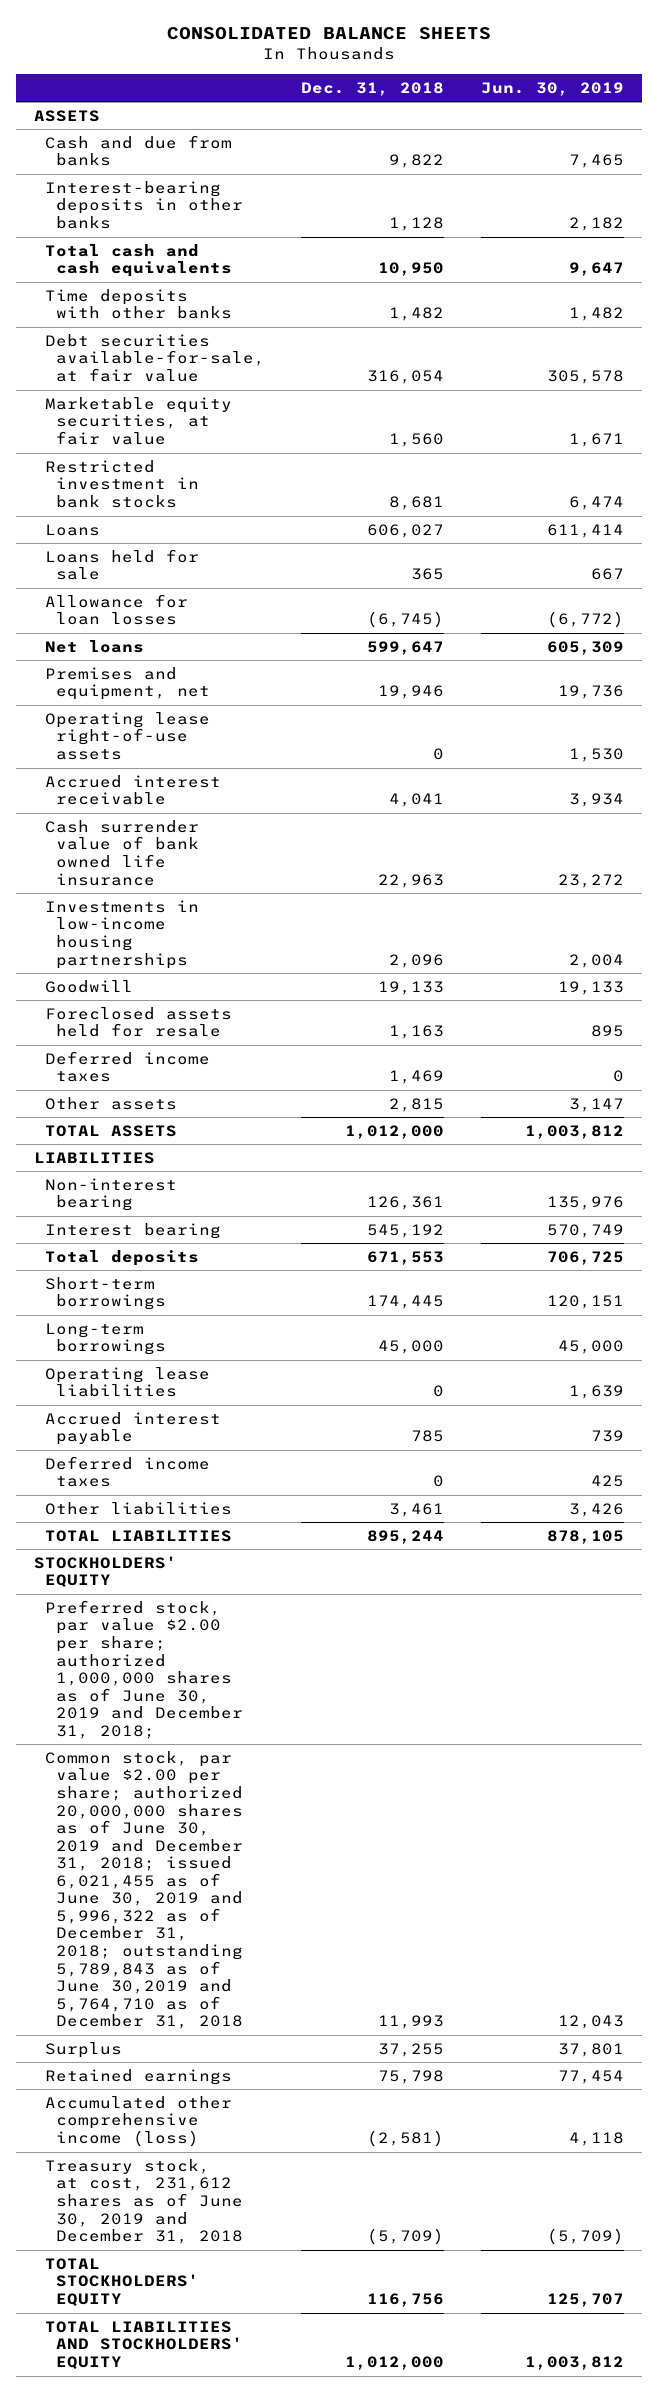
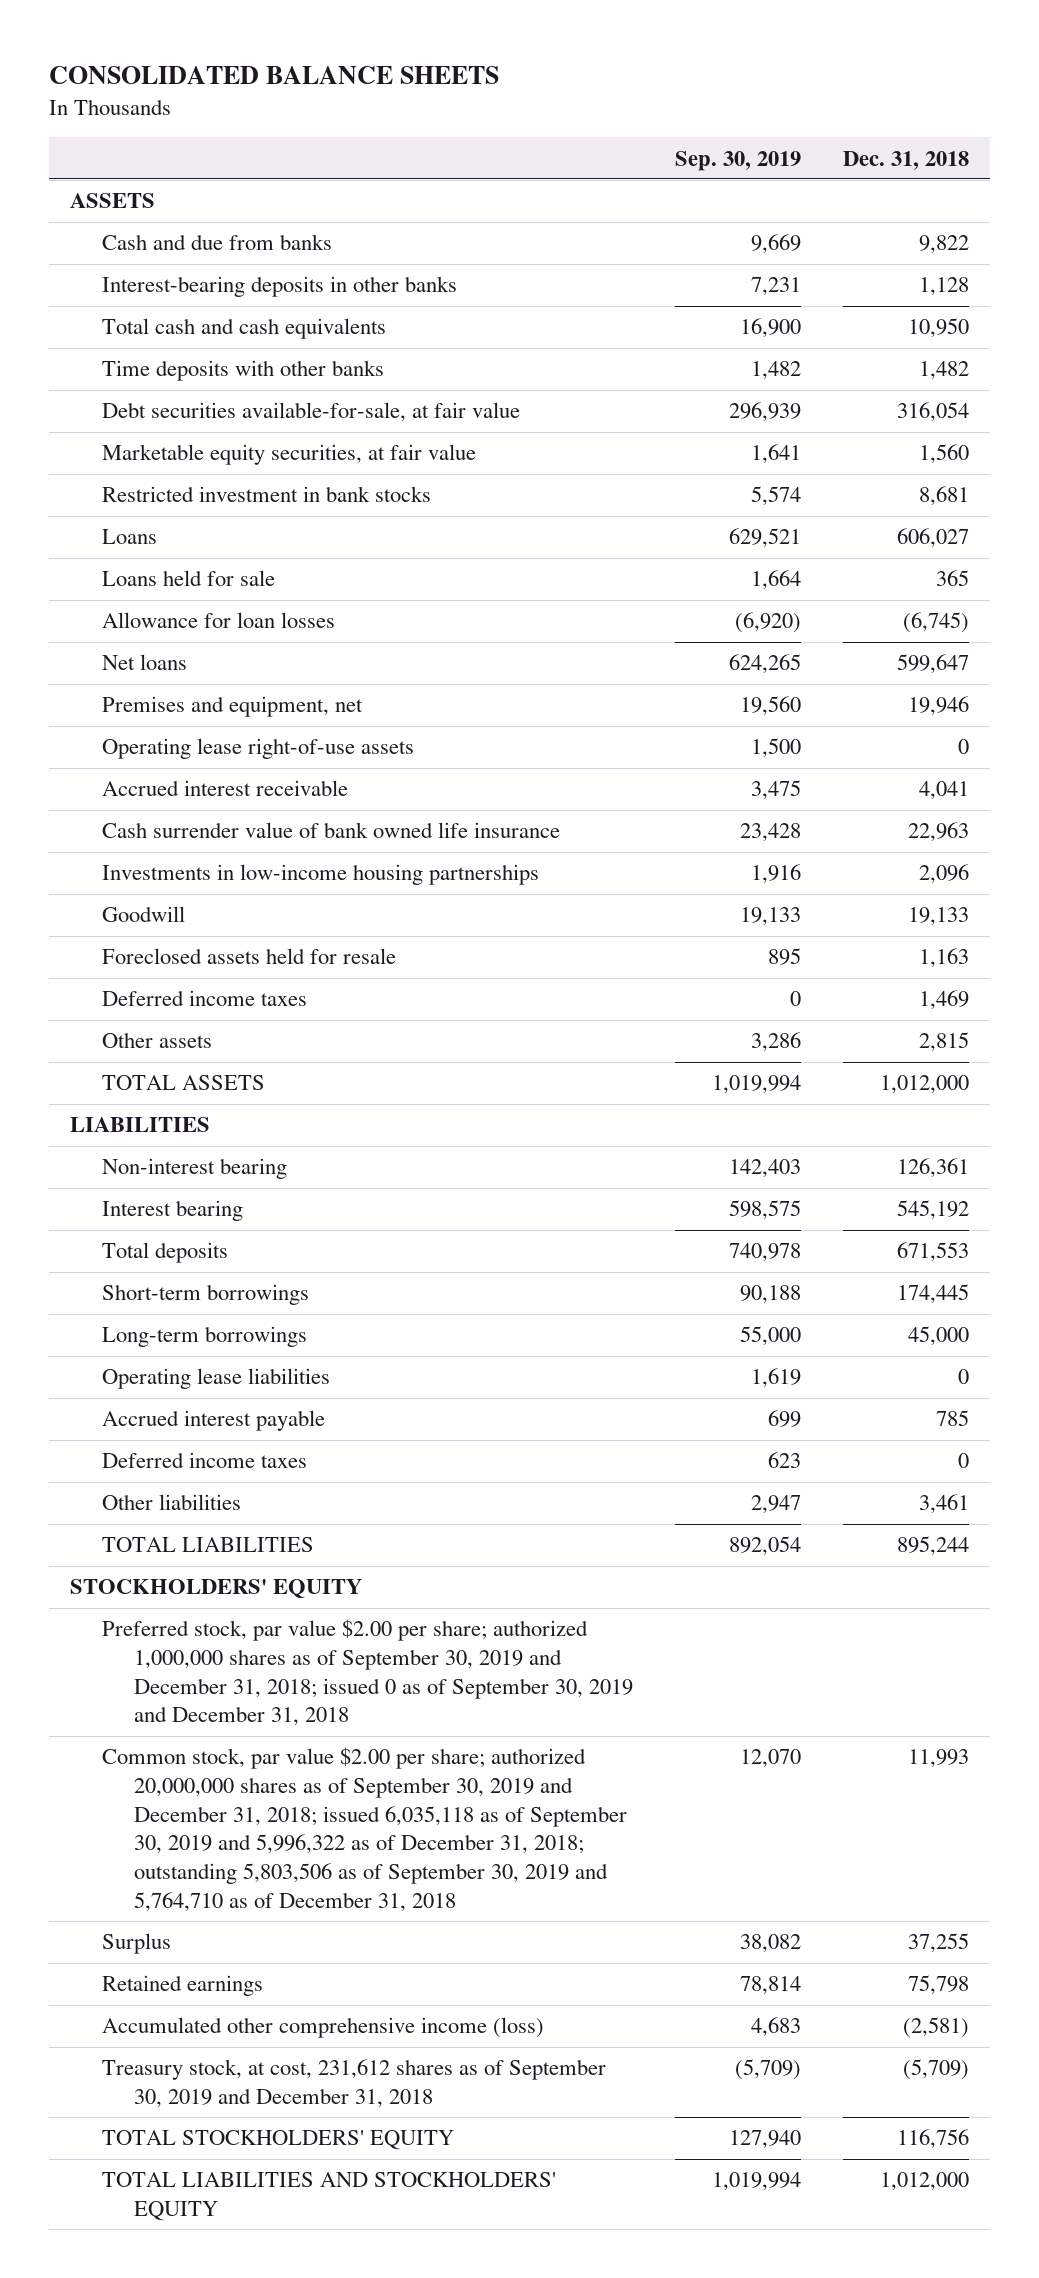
- | Dec. 31, 2018 | Jun. 30, 2019
+ | Sep. 30, 2019 | Dec. 31, 2018
- Preferred stock, par value $2.00 per share; authorized 1,000,000 shares as of June 30, 2019 and December 31, 2018;
- Common stock, par value $2.00 per share; authorized 20,000,000 shares as of June 30, 2019 and December 31, 2018; issued 6,021,455 as of June 30, 2019 and 5,996,322 as of December 31, 2018; outstanding 5,789,843 as of June 30,2019 and 5,764,710 as of December 31, 2018 | 11,993 | 12,043
+ Preferred stock, par value $2.00 per share; authorized 1,000,000 shares as of September 30, 2019 and December 31, 2018; issued 0 as of September 30, 2019 and December 31, 2018
+ Common stock, par value $2.00 per share; authorized 20,000,000 shares as of September 30, 2019 and December 31, 2018; issued 6,035,118 as of September 30, 2019 and 5,996,322 as of December 31, 2018; outstanding 5,803,506 as of September 30, 2019 and 5,764,710 as of December 31, 2018 | 12,070 | 11,993
- Treasury stock, at cost, 231,612 shares as of June 30, 2019 and December 31, 2018 | (5,709) | (5,709)
+ Treasury stock, at cost, 231,612 shares as of September 30, 2019 and December 31, 2018 | (5,709) | (5,709)

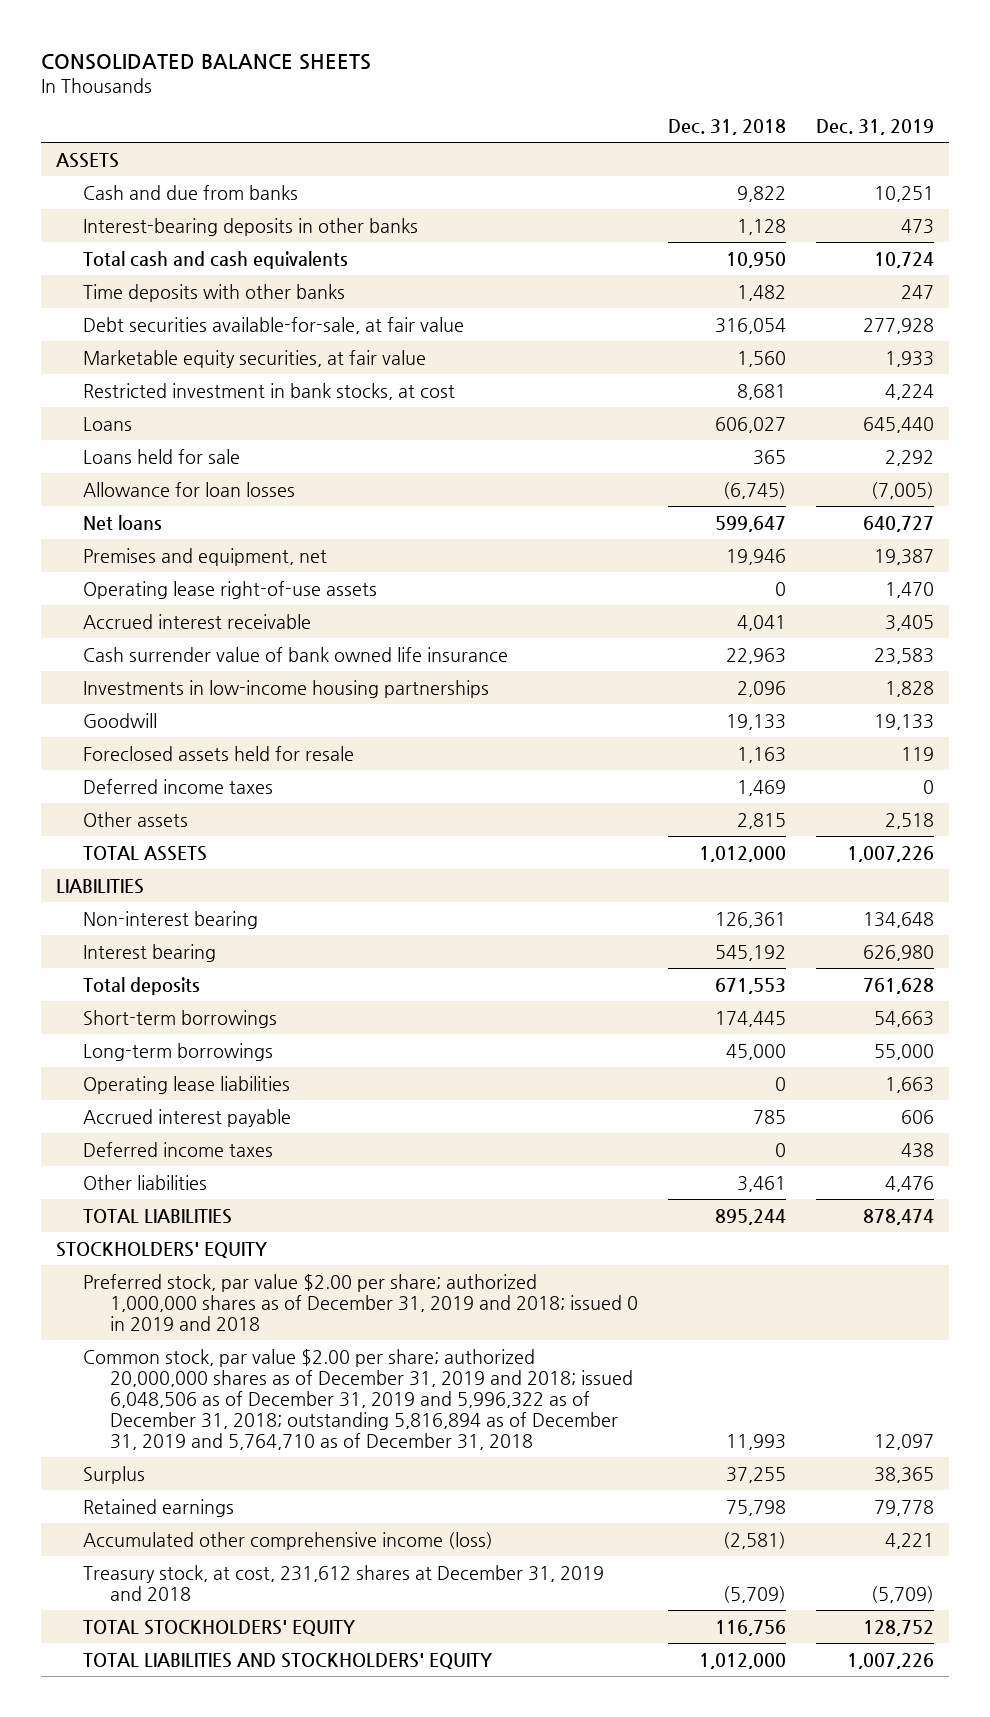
- | Sep. 30, 2019 | Dec. 31, 2018
+ | Dec. 31, 2018 | Dec. 31, 2019
- Restricted investment in bank stocks | 5,574 | 8,681
+ Restricted investment in bank stocks, at cost | 8,681 | 4,224
- Preferred stock, par value $2.00 per share; authorized 1,000,000 shares as of September 30, 2019 and December 31, 2018; issued 0 as of September 30, 2019 and December 31, 2018
- Common stock, par value $2.00 per share; authorized 20,000,000 shares as of September 30, 2019 and December 31, 2018; issued 6,035,118 as of September 30, 2019 and 5,996,322 as of December 31, 2018; outstanding 5,803,506 as of September 30, 2019 and 5,764,710 as of December 31, 2018 | 12,070 | 11,993
+ Preferred stock, par value $2.00 per share; authorized 1,000,000 shares as of December 31, 2019 and 2018; issued 0 in 2019 and 2018
+ Common stock, par value $2.00 per share; authorized 20,000,000 shares as of December 31, 2019 and 2018; issued 6,048,506 as of December 31, 2019 and 5,996,322 as of December 31, 2018; outstanding 5,816,894 as of December 31, 2019 and 5,764,710 as of December 31, 2018 | 11,993 | 12,097
- Treasury stock, at cost, 231,612 shares as of September 30, 2019 and December 31, 2018 | (5,709) | (5,709)
+ Treasury stock, at cost, 231,612 shares at December 31, 2019 and 2018 | (5,709) | (5,709)

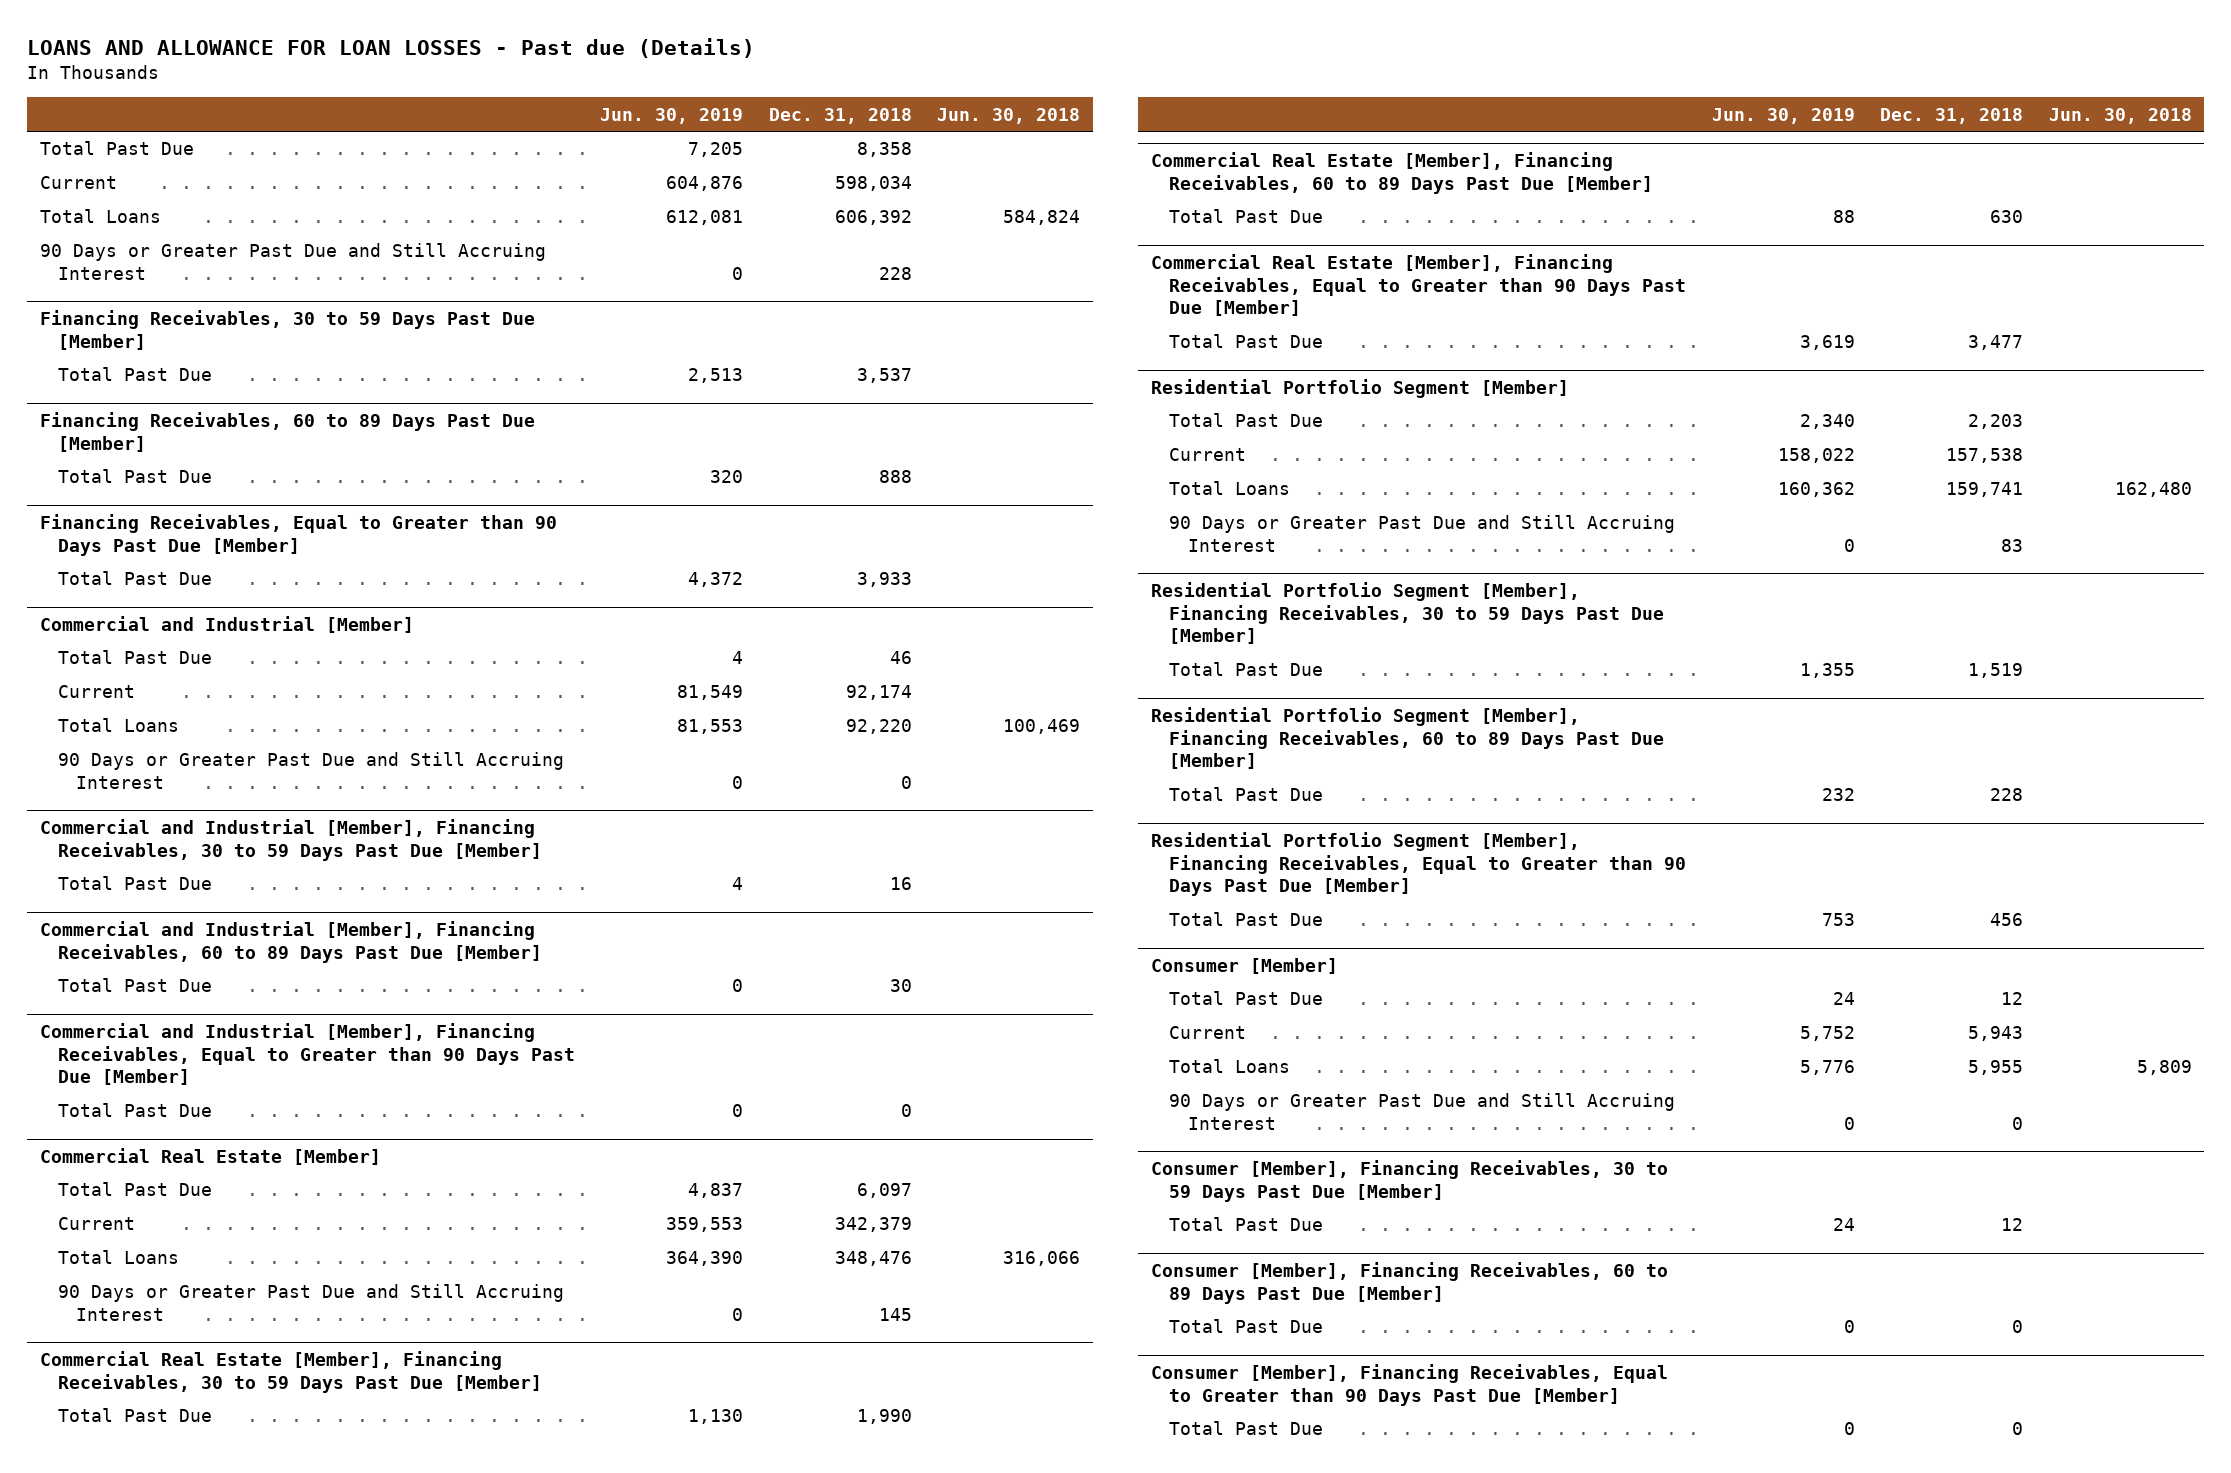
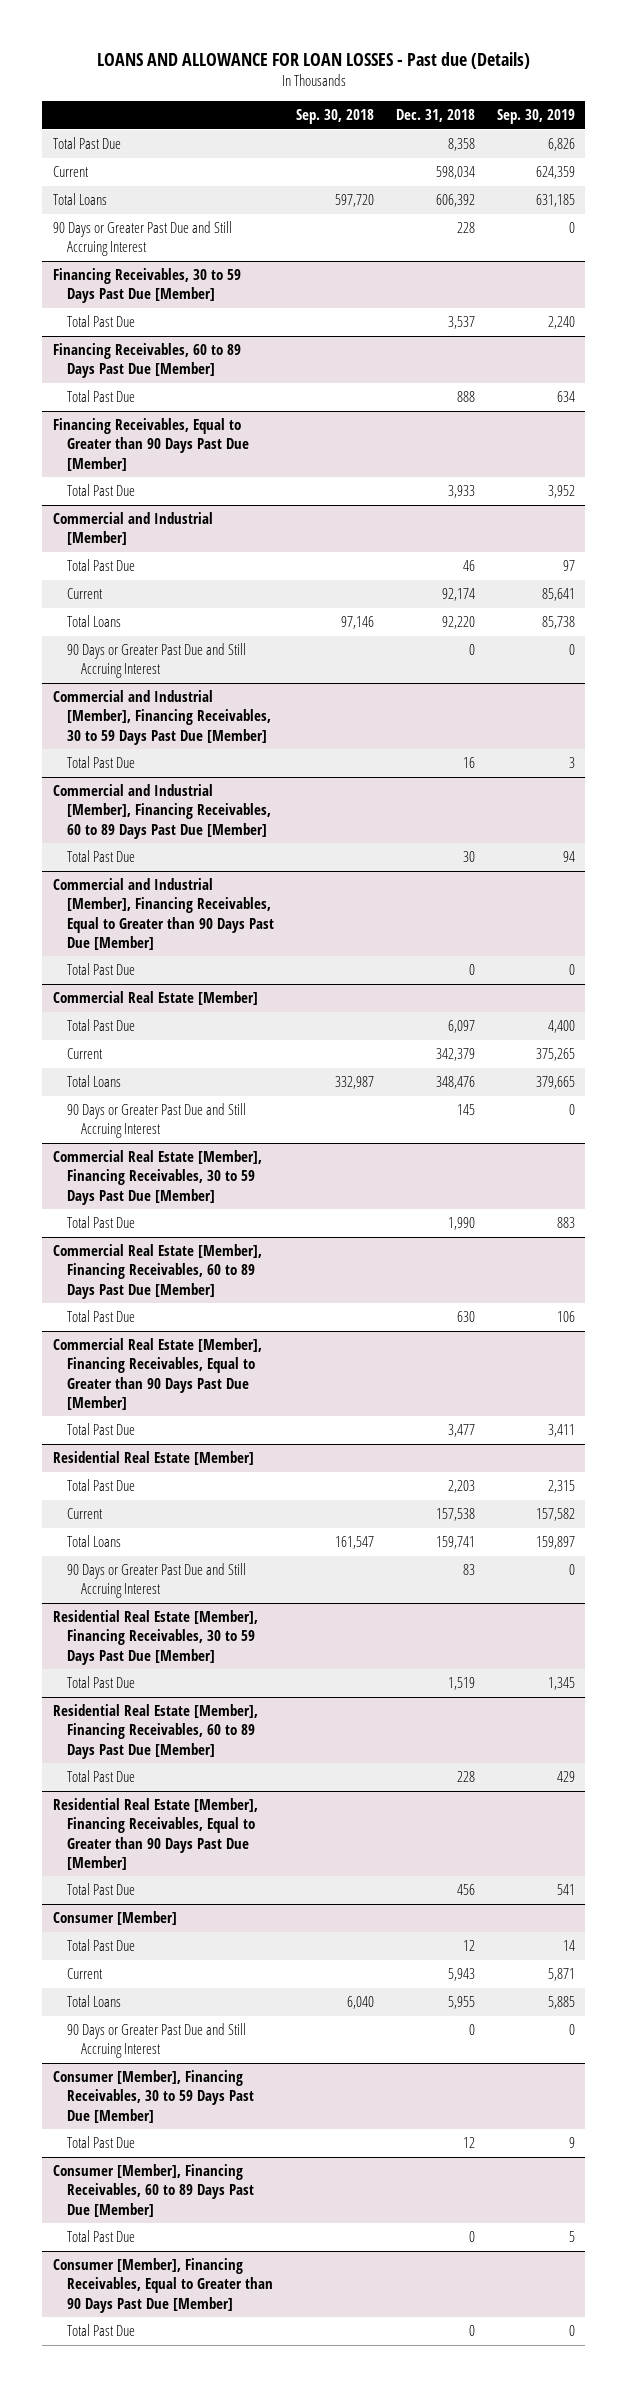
- | Jun. 30, 2019 | Dec. 31, 2018 | Jun. 30, 2018
+ | Sep. 30, 2018 | Dec. 31, 2018 | Sep. 30, 2019
- Residential Portfolio Segment [Member]
+ Residential Real Estate [Member]
- Residential Portfolio Segment [Member], Financing Receivables, 30 to 59 Days Past Due [Member]
+ Residential Real Estate [Member], Financing Receivables, 30 to 59 Days Past Due [Member]
- Residential Portfolio Segment [Member], Financing Receivables, 60 to 89 Days Past Due [Member]
+ Residential Real Estate [Member], Financing Receivables, 60 to 89 Days Past Due [Member]
- Residential Portfolio Segment [Member], Financing Receivables, Equal to Greater than 90 Days Past Due [Member]
+ Residential Real Estate [Member], Financing Receivables, Equal to Greater than 90 Days Past Due [Member]

